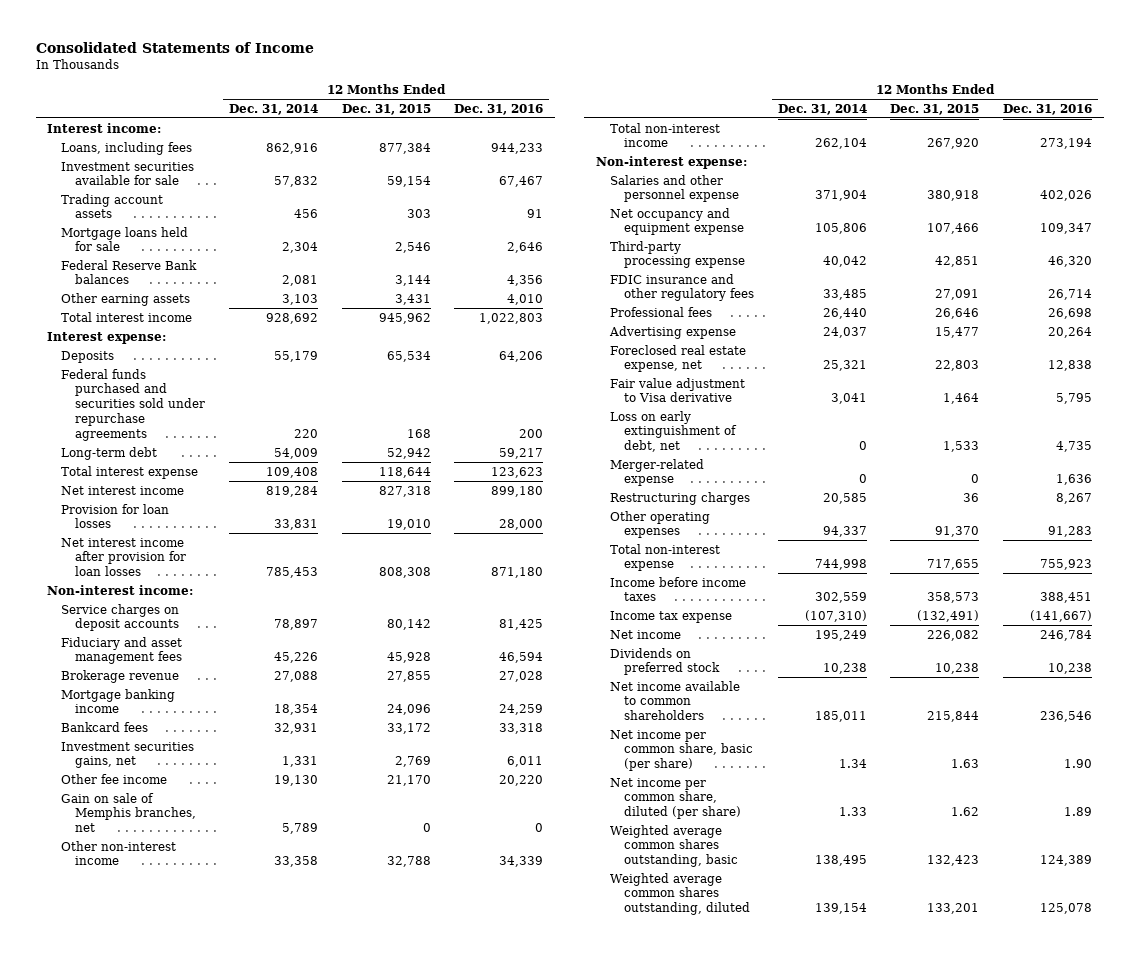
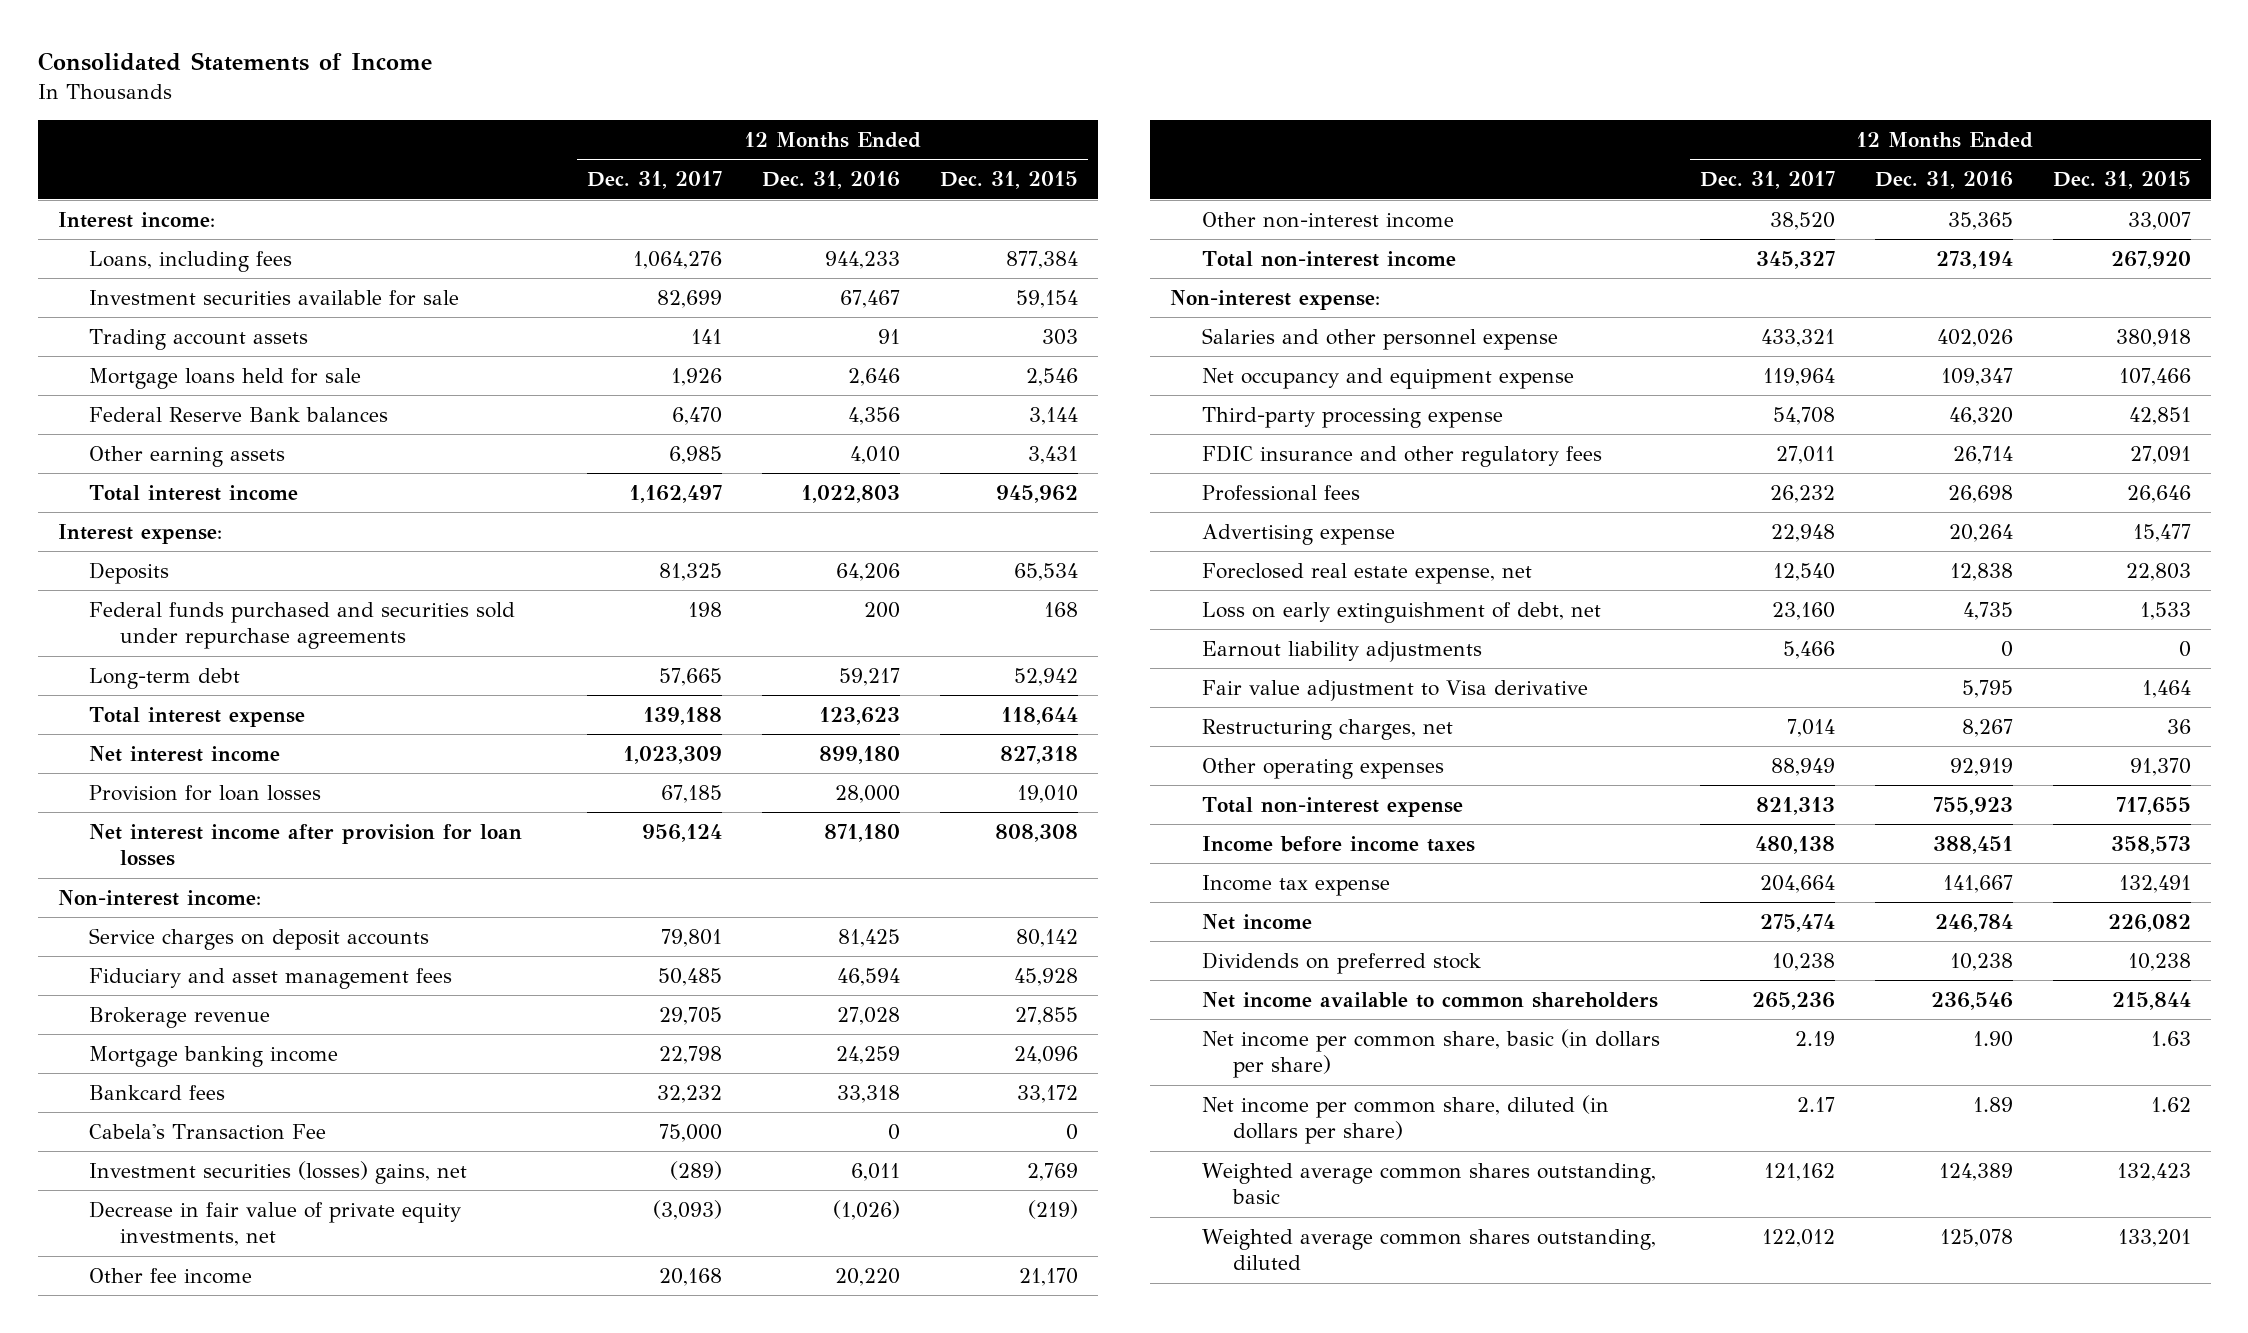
- | 12 Months Ended Dec. 31, 2014 | 12 Months Ended Dec. 31, 2015 | 12 Months Ended Dec. 31, 2016
+ | 12 Months Ended Dec. 31, 2017 | 12 Months Ended Dec. 31, 2016 | 12 Months Ended Dec. 31, 2015
- Investment securities gains, net | 1,331 | 2,769 | 6,011
+ Cabela's Transaction Fee | 75,000 | 0 | 0
+ Investment securities (losses) gains, net | (289) | 6,011 | 2,769
+ Decrease in fair value of private equity investments, net | (3,093) | (1,026) | (219)
- Gain on sale of Memphis branches, net | 5,789 | 0 | 0
- Other non-interest income | 33,358 | 32,788 | 34,339
+ Other non-interest income | 38,520 | 35,365 | 33,007
- Merger-related expense | 0 | 0 | 1,636
- Restructuring charges | 20,585 | 36 | 8,267
- Other operating expenses | 94,337 | 91,370 | 91,283
+ Earnout liability adjustments | 5,466 | 0 | 0
moved down: Fair value adjustment to Visa derivative | | 5,795 | 1,464
+ Restructuring charges, net | 7,014 | 8,267 | 36
+ Other operating expenses | 88,949 | 92,919 | 91,370
- Income tax expense | (107,310) | (132,491) | (141,667)
+ Income tax expense | 204,664 | 141,667 | 132,491
- Net income per common share, basic (per share) | 1.34 | 1.63 | 1.90
- Net income per common share, diluted (per share) | 1.33 | 1.62 | 1.89
+ Net income per common share, basic (in dollars per share) | 2.19 | 1.90 | 1.63
+ Net income per common share, diluted (in dollars per share) | 2.17 | 1.89 | 1.62

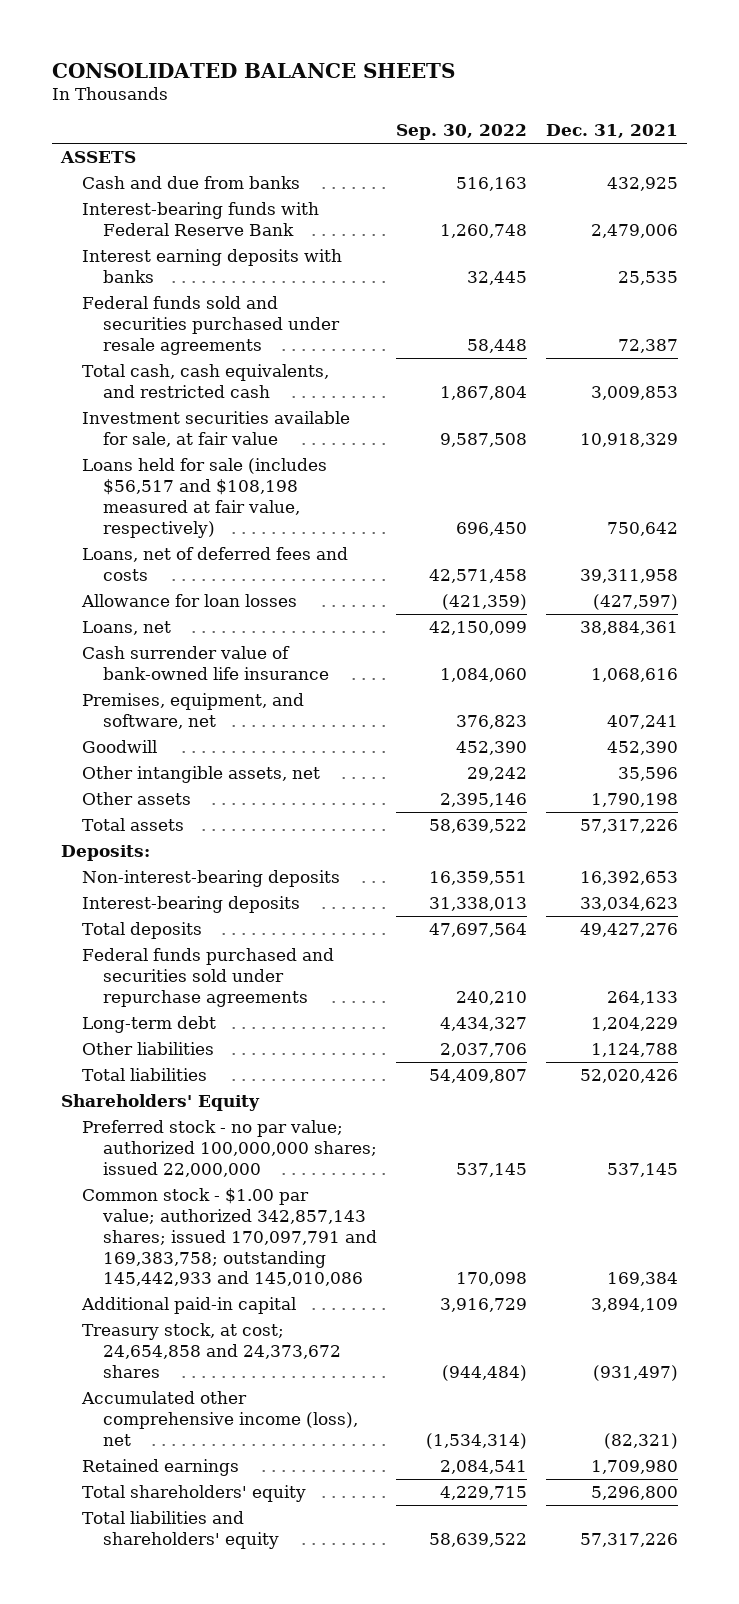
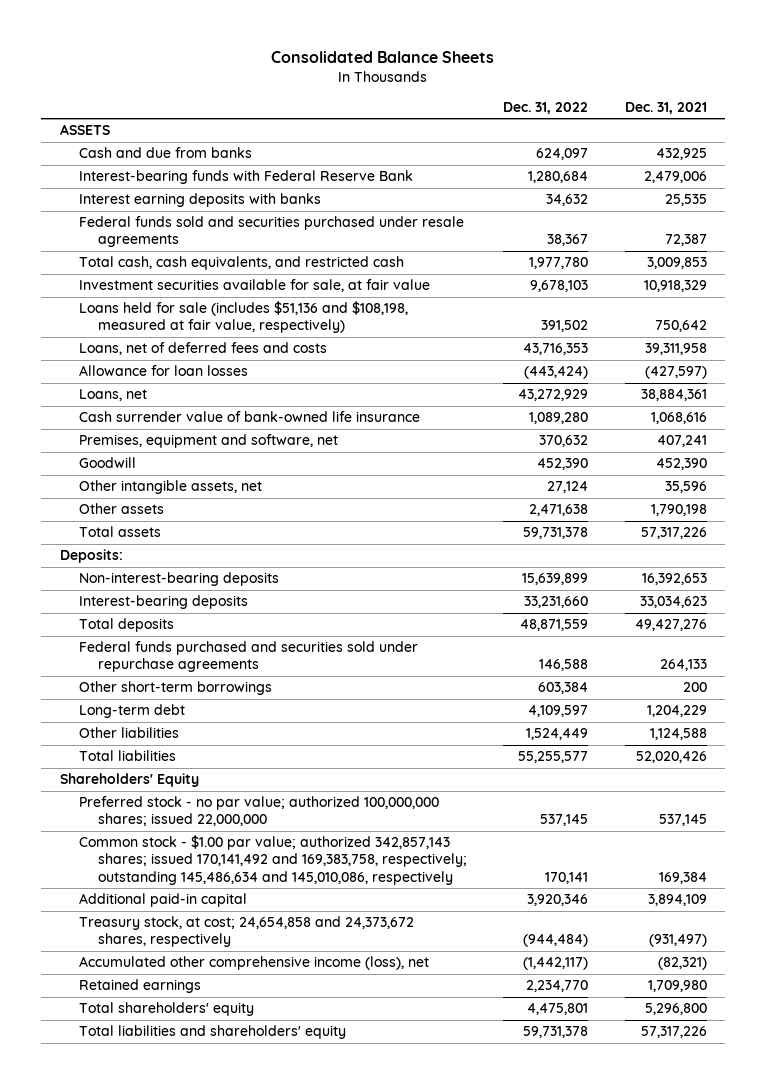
- CONSOLIDATED BALANCE SHEETS
+ Consolidated Balance Sheets
- | Sep. 30, 2022 | Dec. 31, 2021
+ | Dec. 31, 2022 | Dec. 31, 2021
- Loans held for sale (includes $56,517 and $108,198 measured at fair value, respectively) | 696,450 | 750,642
+ Loans held for sale (includes $51,136 and $108,198, measured at fair value, respectively) | 391,502 | 750,642
- Premises, equipment, and software, net | 376,823 | 407,241
+ Premises, equipment and software, net | 370,632 | 407,241
+ Other short-term borrowings | 603,384 | 200
- Other liabilities | 2,037,706 | 1,124,788
+ Other liabilities | 1,524,449 | 1,124,588
- Common stock - $1.00 par value; authorized 342,857,143 shares; issued 170,097,791 and 169,383,758; outstanding 145,442,933 and 145,010,086 | 170,098 | 169,384
+ Common stock - $1.00 par value; authorized 342,857,143 shares; issued 170,141,492 and 169,383,758, respectively; outstanding 145,486,634 and 145,010,086, respectively | 170,141 | 169,384
- Treasury stock, at cost; 24,654,858 and 24,373,672 shares | (944,484) | (931,497)
+ Treasury stock, at cost; 24,654,858 and 24,373,672 shares, respectively | (944,484) | (931,497)

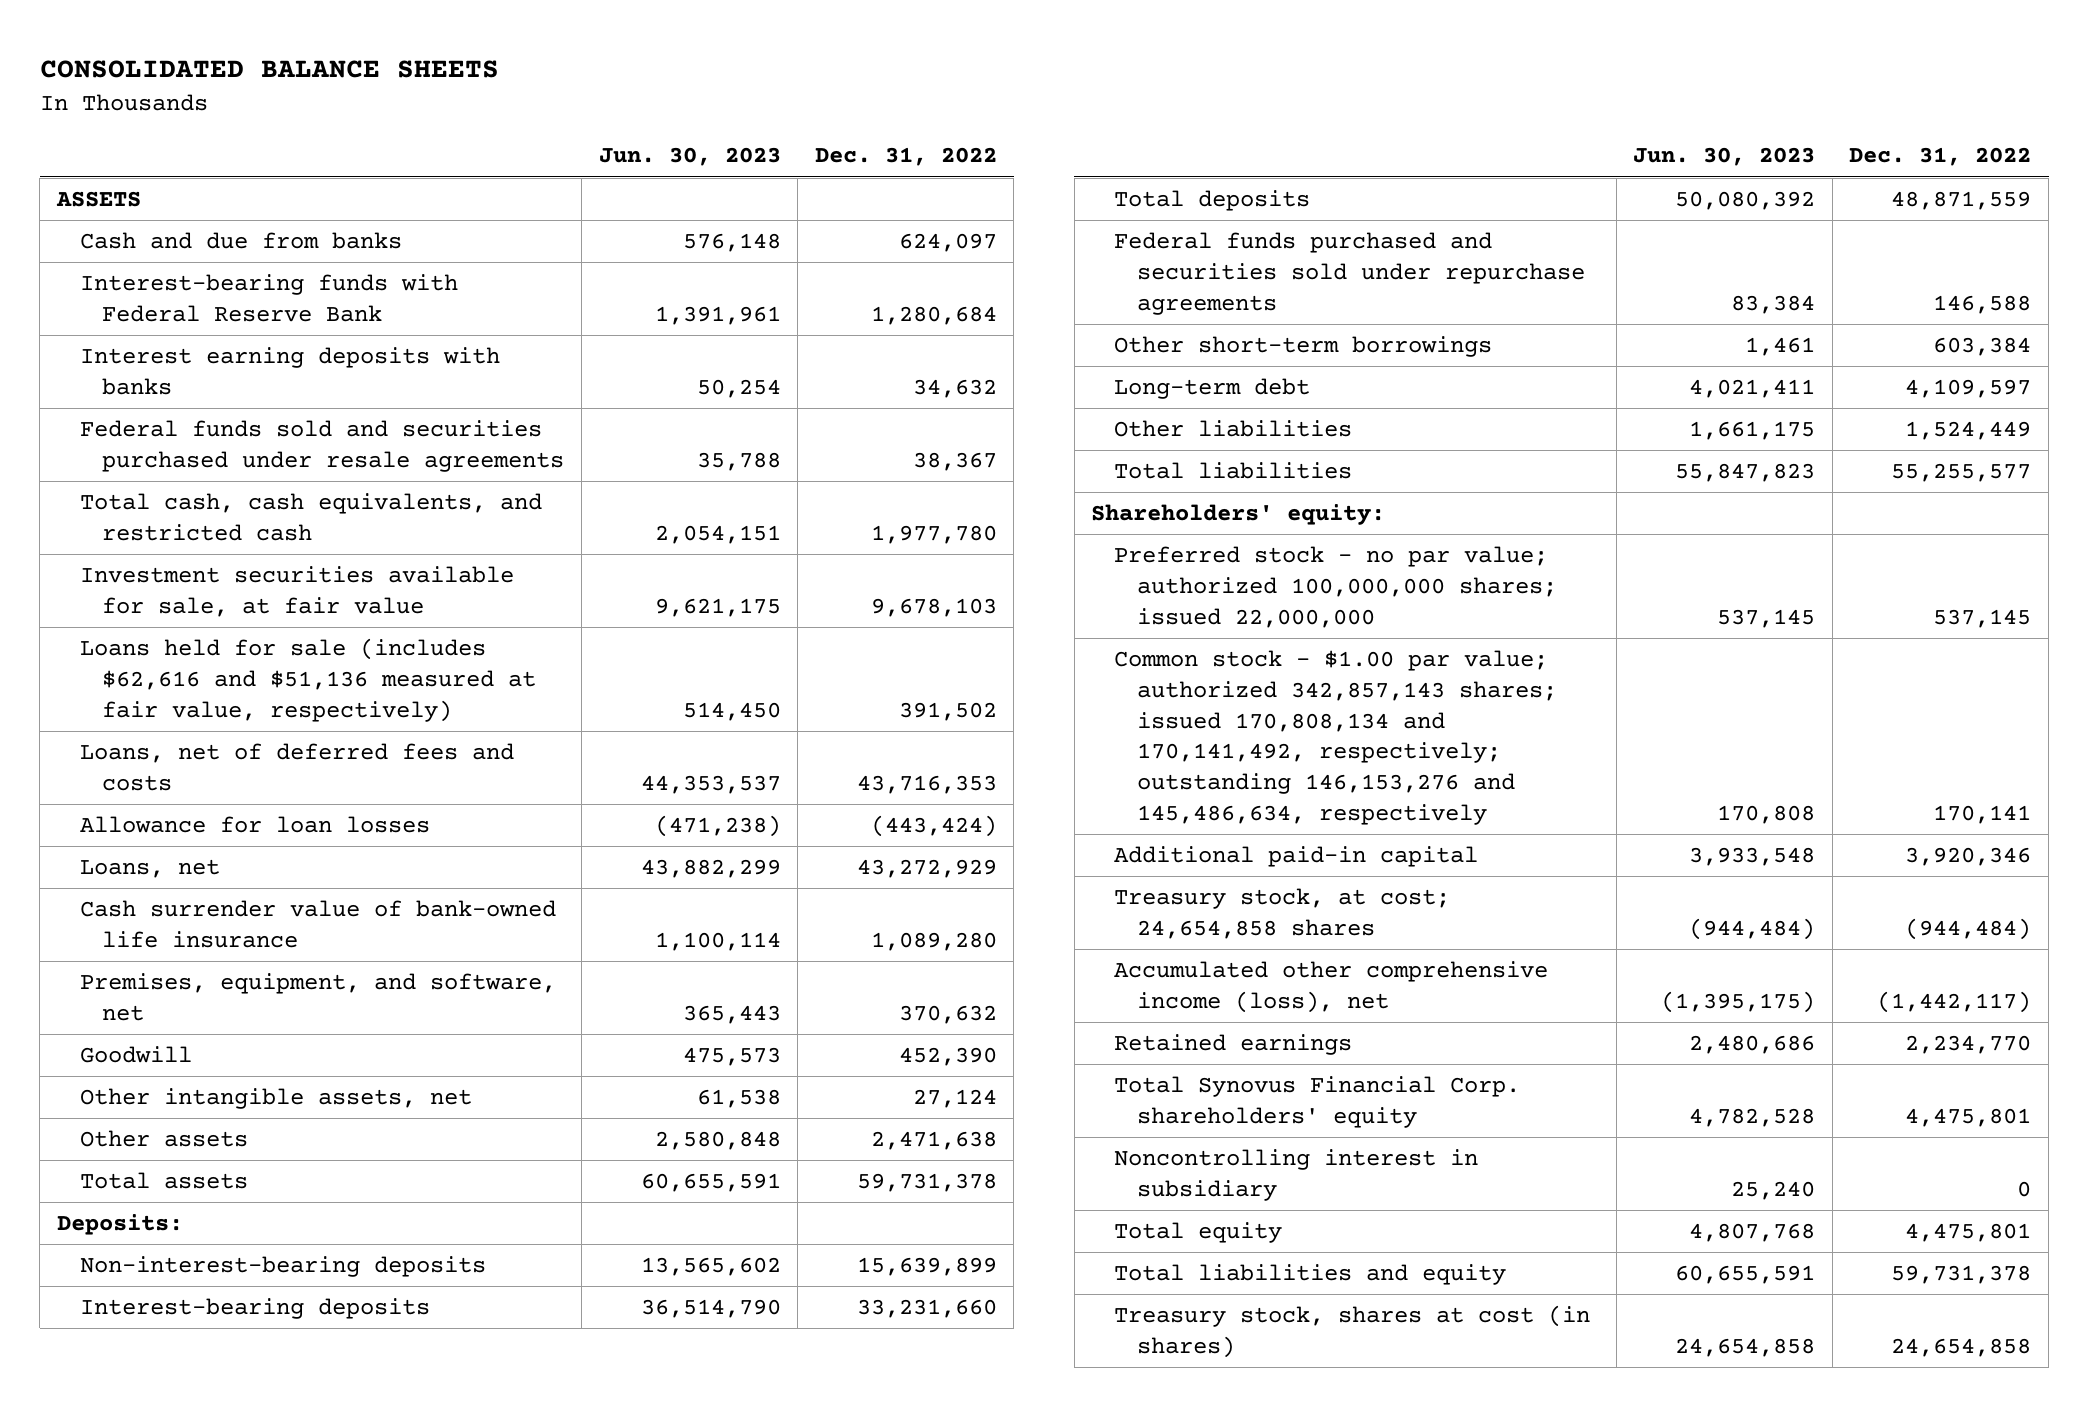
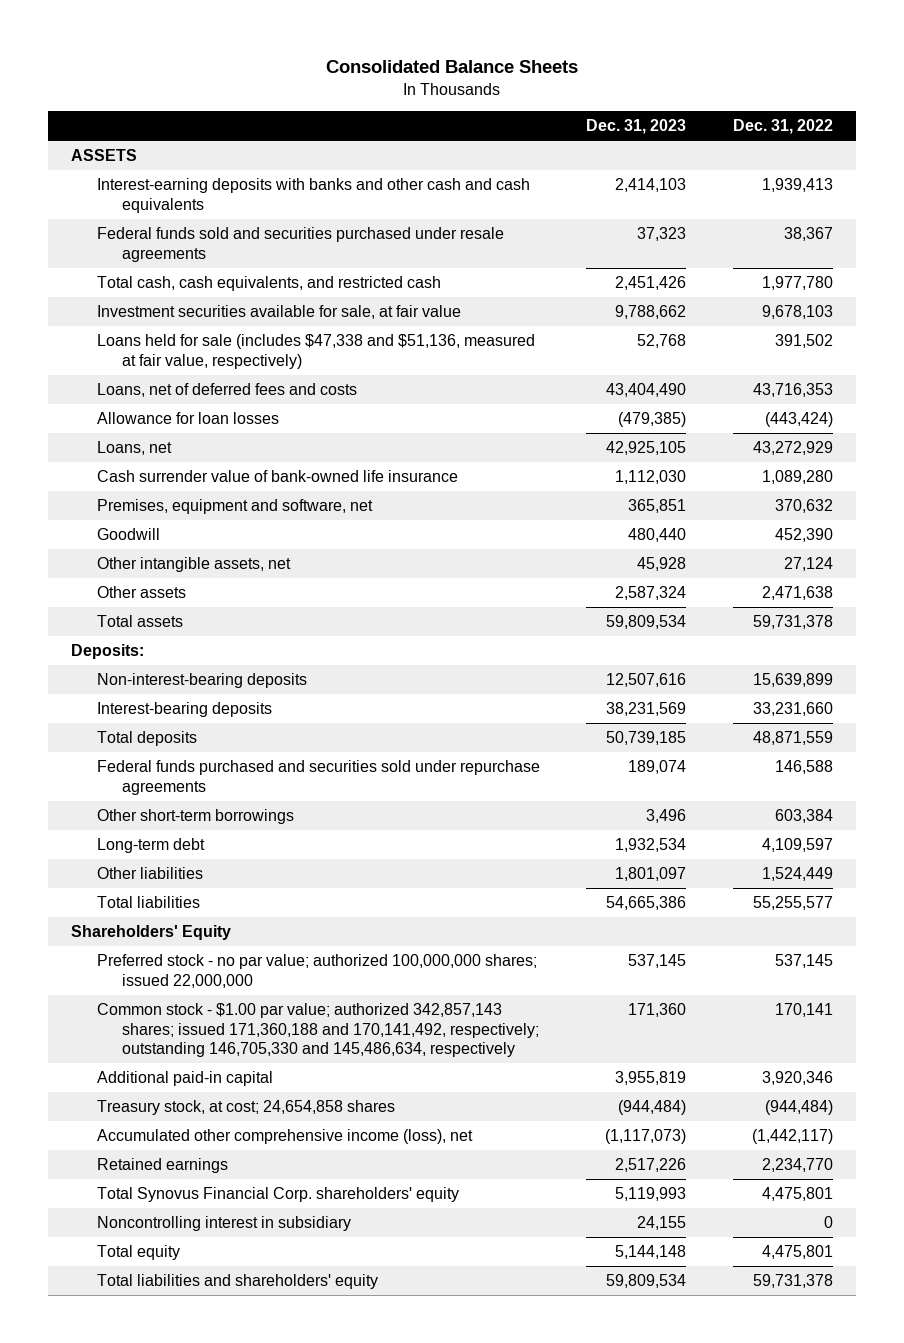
- CONSOLIDATED BALANCE SHEETS
+ Consolidated Balance Sheets
- | Jun. 30, 2023 | Dec. 31, 2022
+ | Dec. 31, 2023 | Dec. 31, 2022
- Cash and due from banks | 576,148 | 624,097
- Interest-bearing funds with Federal Reserve Bank | 1,391,961 | 1,280,684
- Interest earning deposits with banks | 50,254 | 34,632
+ Interest-earning deposits with banks and other cash and cash equivalents | 2,414,103 | 1,939,413
- Loans held for sale (includes $62,616 and $51,136 measured at fair value, respectively) | 514,450 | 391,502
+ Loans held for sale (includes $47,338 and $51,136, measured at fair value, respectively) | 52,768 | 391,502
- Premises, equipment, and software, net | 365,443 | 370,632
+ Premises, equipment and software, net | 365,851 | 370,632
- Shareholders' equity:
+ Shareholders' Equity
- Common stock - $1.00 par value; authorized 342,857,143 shares; issued 170,808,134 and 170,141,492, respectively; outstanding 146,153,276 and 145,486,634, respectively | 170,808 | 170,141
+ Common stock - $1.00 par value; authorized 342,857,143 shares; issued 171,360,188 and 170,141,492, respectively; outstanding 146,705,330 and 145,486,634, respectively | 171,360 | 170,141
- Total liabilities and equity | 60,655,591 | 59,731,378
- Treasury stock, shares at cost (in shares) | 24,654,858 | 24,654,858
+ Total liabilities and shareholders' equity | 59,809,534 | 59,731,378

